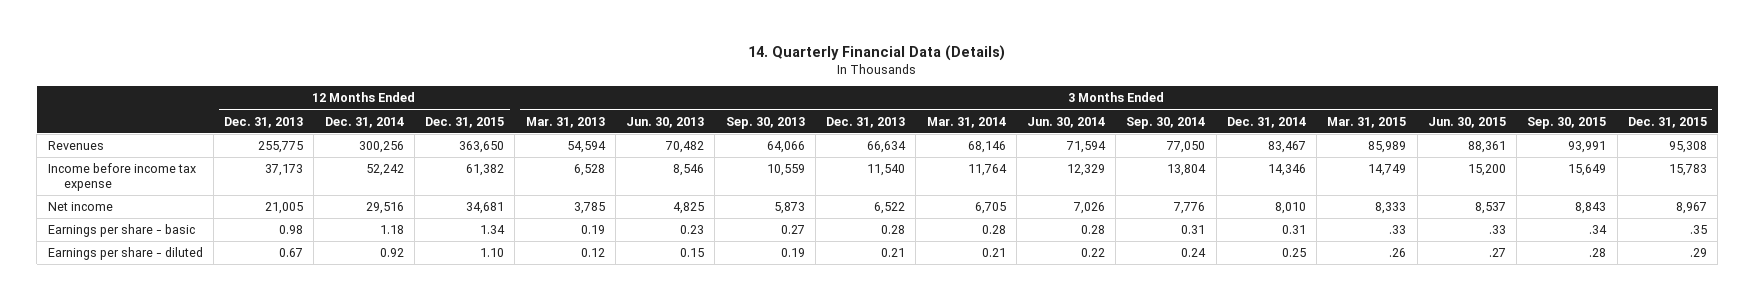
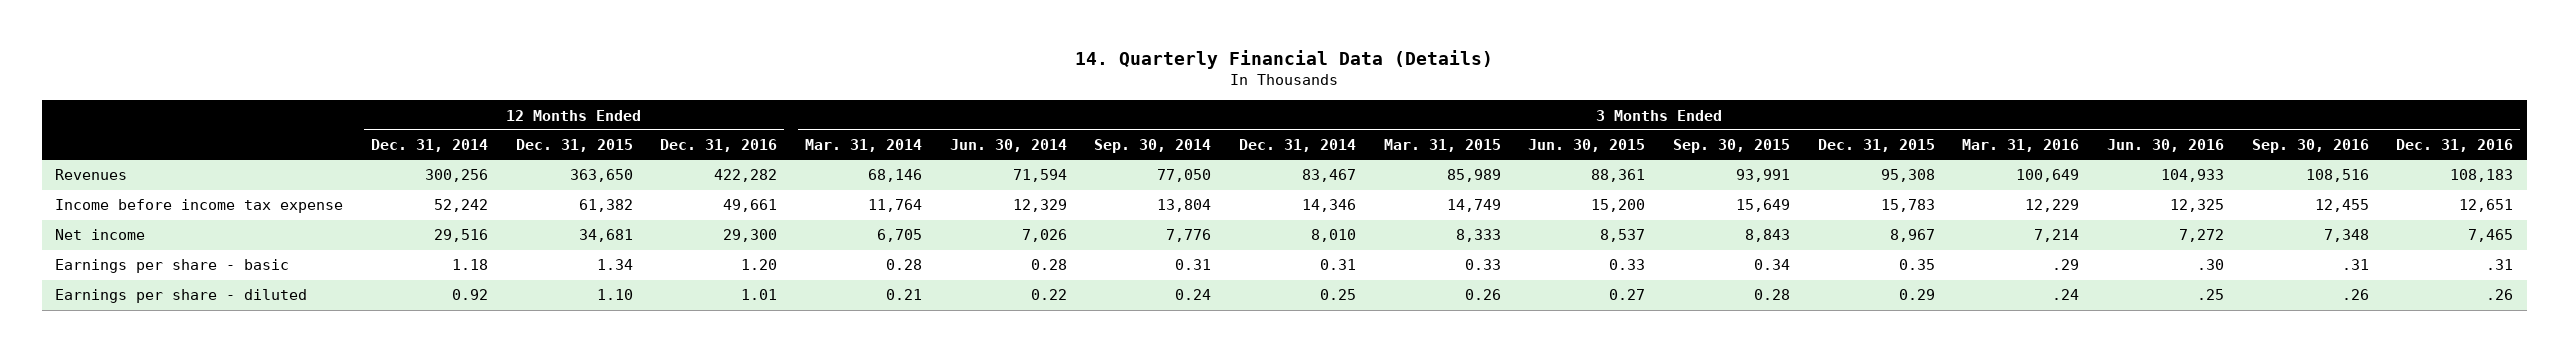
- | 12 Months Ended Dec. 31, 2013 | 12 Months Ended Dec. 31, 2014 | 12 Months Ended Dec. 31, 2015 | 3 Months Ended Mar. 31, 2013 | 3 Months Ended Jun. 30, 2013 | 3 Months Ended Sep. 30, 2013 | 3 Months Ended Dec. 31, 2013 | 3 Months Ended Mar. 31, 2014 | 3 Months Ended Jun. 30, 2014 | 3 Months Ended Sep. 30, 2014 | 3 Months Ended Dec. 31, 2014 | 3 Months Ended Mar. 31, 2015 | 3 Months Ended Jun. 30, 2015 | 3 Months Ended Sep. 30, 2015 | 3 Months Ended Dec. 31, 2015
+ | 12 Months Ended Dec. 31, 2014 | 12 Months Ended Dec. 31, 2015 | 12 Months Ended Dec. 31, 2016 | 3 Months Ended Mar. 31, 2014 | 3 Months Ended Jun. 30, 2014 | 3 Months Ended Sep. 30, 2014 | 3 Months Ended Dec. 31, 2014 | 3 Months Ended Mar. 31, 2015 | 3 Months Ended Jun. 30, 2015 | 3 Months Ended Sep. 30, 2015 | 3 Months Ended Dec. 31, 2015 | 3 Months Ended Mar. 31, 2016 | 3 Months Ended Jun. 30, 2016 | 3 Months Ended Sep. 30, 2016 | 3 Months Ended Dec. 31, 2016
- Earnings per share - basic | 0.98 | 1.18 | 1.34 | 0.19 | 0.23 | 0.27 | 0.28 | 0.28 | 0.28 | 0.31 | 0.31 | .33 | .33 | .34 | .35
- Earnings per share - diluted | 0.67 | 0.92 | 1.10 | 0.12 | 0.15 | 0.19 | 0.21 | 0.21 | 0.22 | 0.24 | 0.25 | .26 | .27 | .28 | .29
+ Earnings per share - basic | 1.18 | 1.34 | 1.20 | 0.28 | 0.28 | 0.31 | 0.31 | 0.33 | 0.33 | 0.34 | 0.35 | .29 | .30 | .31 | .31
+ Earnings per share - diluted | 0.92 | 1.10 | 1.01 | 0.21 | 0.22 | 0.24 | 0.25 | 0.26 | 0.27 | 0.28 | 0.29 | .24 | .25 | .26 | .26

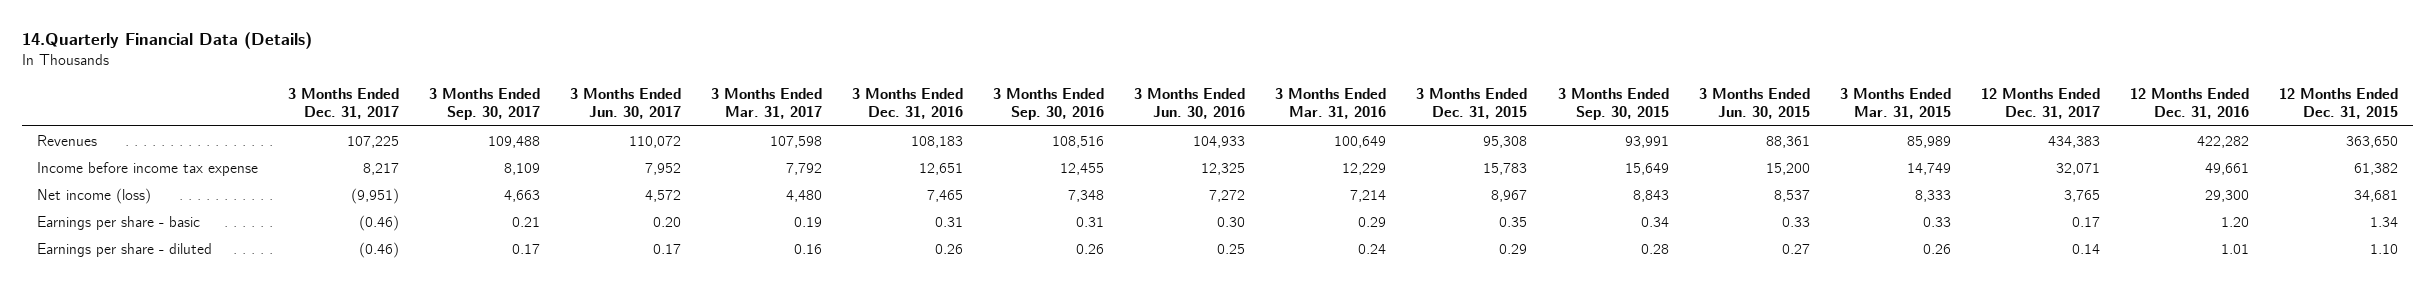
- 14. Quarterly Financial Data (Details)
+ 14.Quarterly Financial Data (Details)
- | 12 Months Ended Dec. 31, 2014 | 12 Months Ended Dec. 31, 2015 | 12 Months Ended Dec. 31, 2016 | 3 Months Ended Mar. 31, 2014 | 3 Months Ended Jun. 30, 2014 | 3 Months Ended Sep. 30, 2014 | 3 Months Ended Dec. 31, 2014 | 3 Months Ended Mar. 31, 2015 | 3 Months Ended Jun. 30, 2015 | 3 Months Ended Sep. 30, 2015 | 3 Months Ended Dec. 31, 2015 | 3 Months Ended Mar. 31, 2016 | 3 Months Ended Jun. 30, 2016 | 3 Months Ended Sep. 30, 2016 | 3 Months Ended Dec. 31, 2016
+ | 3 Months Ended Dec. 31, 2017 | 3 Months Ended Sep. 30, 2017 | 3 Months Ended Jun. 30, 2017 | 3 Months Ended Mar. 31, 2017 | 3 Months Ended Dec. 31, 2016 | 3 Months Ended Sep. 30, 2016 | 3 Months Ended Jun. 30, 2016 | 3 Months Ended Mar. 31, 2016 | 3 Months Ended Dec. 31, 2015 | 3 Months Ended Sep. 30, 2015 | 3 Months Ended Jun. 30, 2015 | 3 Months Ended Mar. 31, 2015 | 12 Months Ended Dec. 31, 2017 | 12 Months Ended Dec. 31, 2016 | 12 Months Ended Dec. 31, 2015
- Net income | 29,516 | 34,681 | 29,300 | 6,705 | 7,026 | 7,776 | 8,010 | 8,333 | 8,537 | 8,843 | 8,967 | 7,214 | 7,272 | 7,348 | 7,465
- Earnings per share - basic | 1.18 | 1.34 | 1.20 | 0.28 | 0.28 | 0.31 | 0.31 | 0.33 | 0.33 | 0.34 | 0.35 | .29 | .30 | .31 | .31
- Earnings per share - diluted | 0.92 | 1.10 | 1.01 | 0.21 | 0.22 | 0.24 | 0.25 | 0.26 | 0.27 | 0.28 | 0.29 | .24 | .25 | .26 | .26
+ Net income (loss) | (9,951) | 4,663 | 4,572 | 4,480 | 7,465 | 7,348 | 7,272 | 7,214 | 8,967 | 8,843 | 8,537 | 8,333 | 3,765 | 29,300 | 34,681
+ Earnings per share - basic | (0.46) | 0.21 | 0.20 | 0.19 | 0.31 | 0.31 | 0.30 | 0.29 | 0.35 | 0.34 | 0.33 | 0.33 | 0.17 | 1.20 | 1.34
+ Earnings per share - diluted | (0.46) | 0.17 | 0.17 | 0.16 | 0.26 | 0.26 | 0.25 | 0.24 | 0.29 | 0.28 | 0.27 | 0.26 | 0.14 | 1.01 | 1.10

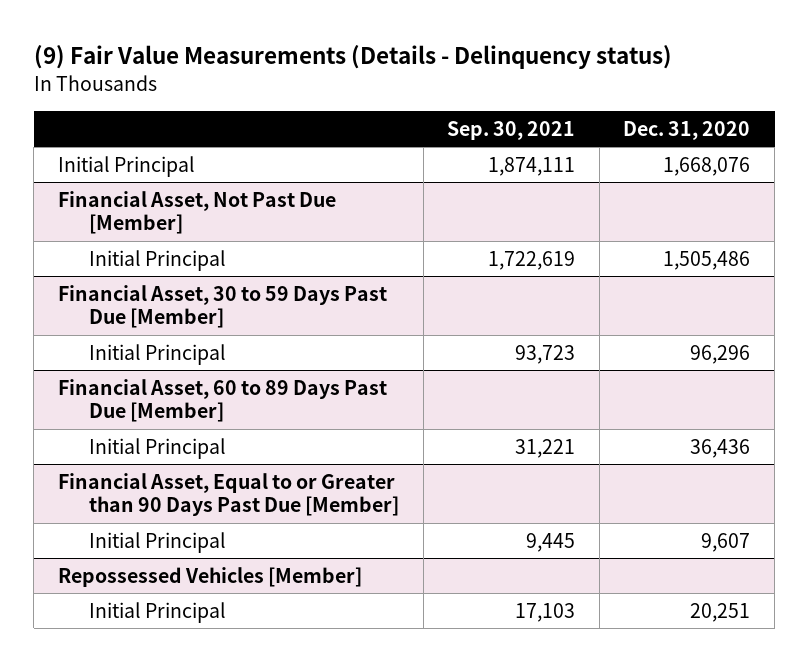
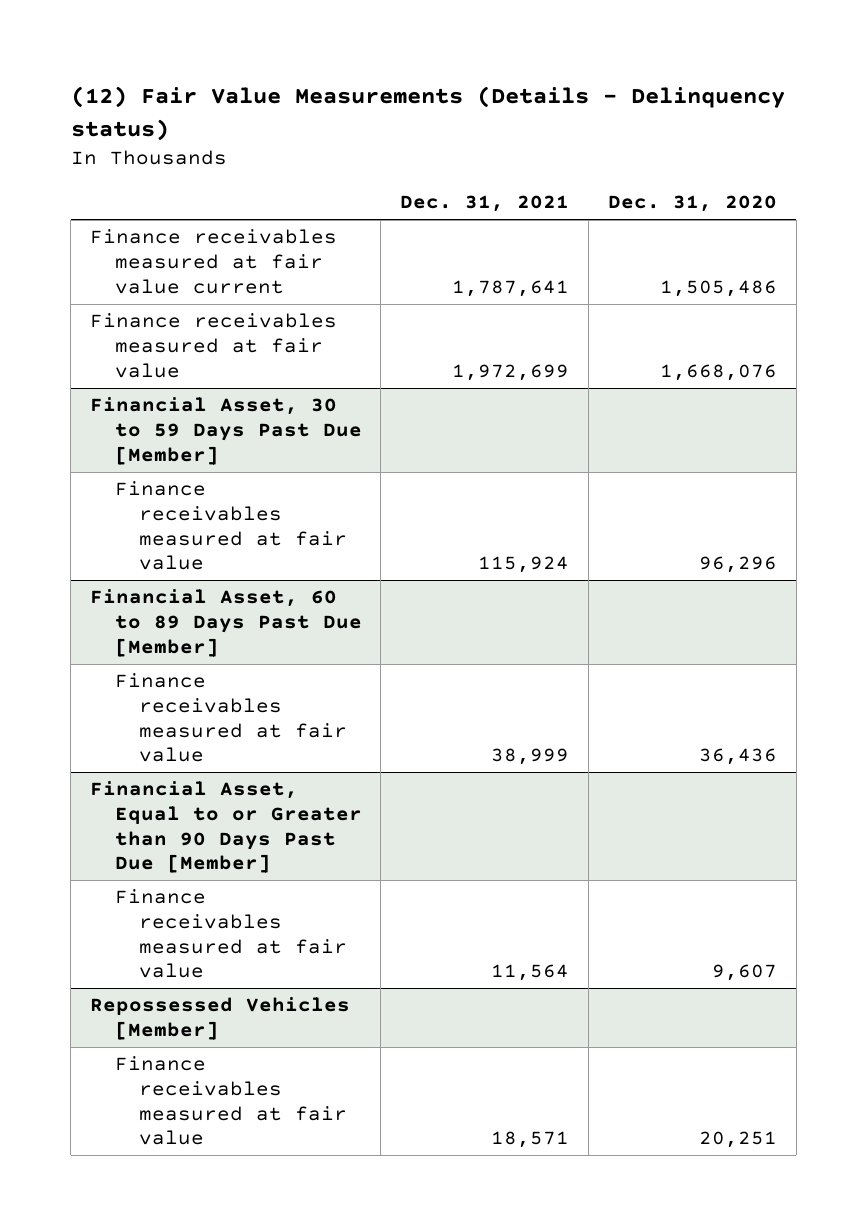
- (9) Fair Value Measurements (Details - Delinquency status)
+ (12) Fair Value Measurements (Details - Delinquency status)
- | Sep. 30, 2021 | Dec. 31, 2020
+ | Dec. 31, 2021 | Dec. 31, 2020
- Initial Principal | 1,874,111 | 1,668,076
- Financial Asset, Not Past Due [Member]
- Initial Principal | 1,722,619 | 1,505,486
+ Finance receivables measured at fair value current | 1,787,641 | 1,505,486
+ Finance receivables measured at fair value | 1,972,699 | 1,668,076
@ Financial Asset, 30 to 59 Days Past Due [Member]
- Initial Principal | 93,723 | 96,296
+ Finance receivables measured at fair value | 115,924 | 96,296
@ Financial Asset, 60 to 89 Days Past Due [Member]
- Initial Principal | 31,221 | 36,436
+ Finance receivables measured at fair value | 38,999 | 36,436
@ Financial Asset, Equal to or Greater than 90 Days Past Due [Member]
- Initial Principal | 9,445 | 9,607
+ Finance receivables measured at fair value | 11,564 | 9,607
@ Repossessed Vehicles [Member]
- Initial Principal | 17,103 | 20,251
+ Finance receivables measured at fair value | 18,571 | 20,251

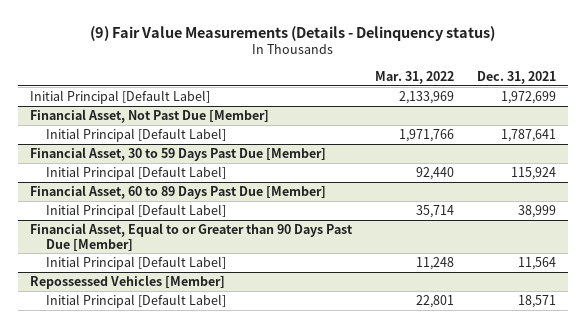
- (12) Fair Value Measurements (Details - Delinquency status)
+ (9) Fair Value Measurements (Details - Delinquency status)
- | Dec. 31, 2021 | Dec. 31, 2020
+ | Mar. 31, 2022 | Dec. 31, 2021
- Finance receivables measured at fair value current | 1,787,641 | 1,505,486
- Finance receivables measured at fair value | 1,972,699 | 1,668,076
+ Initial Principal [Default Label] | 2,133,969 | 1,972,699
+ Financial Asset, Not Past Due [Member]
+ Initial Principal [Default Label] | 1,971,766 | 1,787,641
@ Financial Asset, 30 to 59 Days Past Due [Member]
- Finance receivables measured at fair value | 115,924 | 96,296
+ Initial Principal [Default Label] | 92,440 | 115,924
@ Financial Asset, 60 to 89 Days Past Due [Member]
- Finance receivables measured at fair value | 38,999 | 36,436
+ Initial Principal [Default Label] | 35,714 | 38,999
@ Financial Asset, Equal to or Greater than 90 Days Past Due [Member]
- Finance receivables measured at fair value | 11,564 | 9,607
+ Initial Principal [Default Label] | 11,248 | 11,564
@ Repossessed Vehicles [Member]
- Finance receivables measured at fair value | 18,571 | 20,251
+ Initial Principal [Default Label] | 22,801 | 18,571

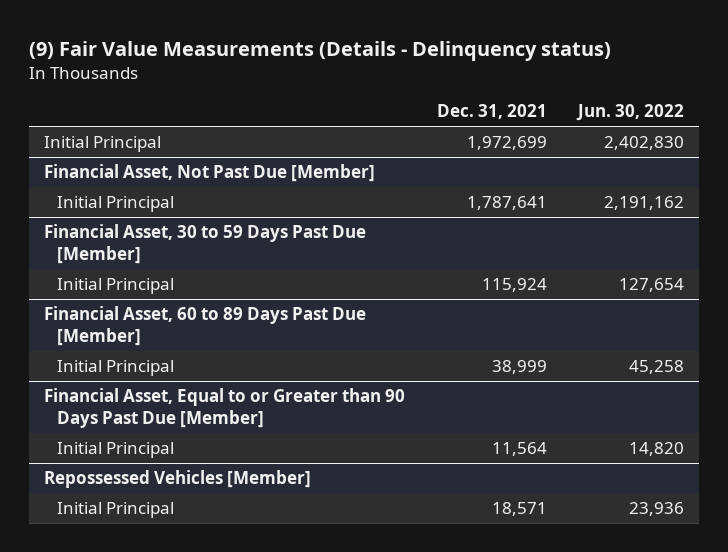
- | Mar. 31, 2022 | Dec. 31, 2021
+ | Dec. 31, 2021 | Jun. 30, 2022
- Initial Principal [Default Label] | 2,133,969 | 1,972,699
+ Initial Principal | 1,972,699 | 2,402,830
@ Financial Asset, Not Past Due [Member]
- Initial Principal [Default Label] | 1,971,766 | 1,787,641
+ Initial Principal | 1,787,641 | 2,191,162
@ Financial Asset, 30 to 59 Days Past Due [Member]
- Initial Principal [Default Label] | 92,440 | 115,924
+ Initial Principal | 115,924 | 127,654
@ Financial Asset, 60 to 89 Days Past Due [Member]
- Initial Principal [Default Label] | 35,714 | 38,999
+ Initial Principal | 38,999 | 45,258
@ Financial Asset, Equal to or Greater than 90 Days Past Due [Member]
- Initial Principal [Default Label] | 11,248 | 11,564
+ Initial Principal | 11,564 | 14,820
@ Repossessed Vehicles [Member]
- Initial Principal [Default Label] | 22,801 | 18,571
+ Initial Principal | 18,571 | 23,936

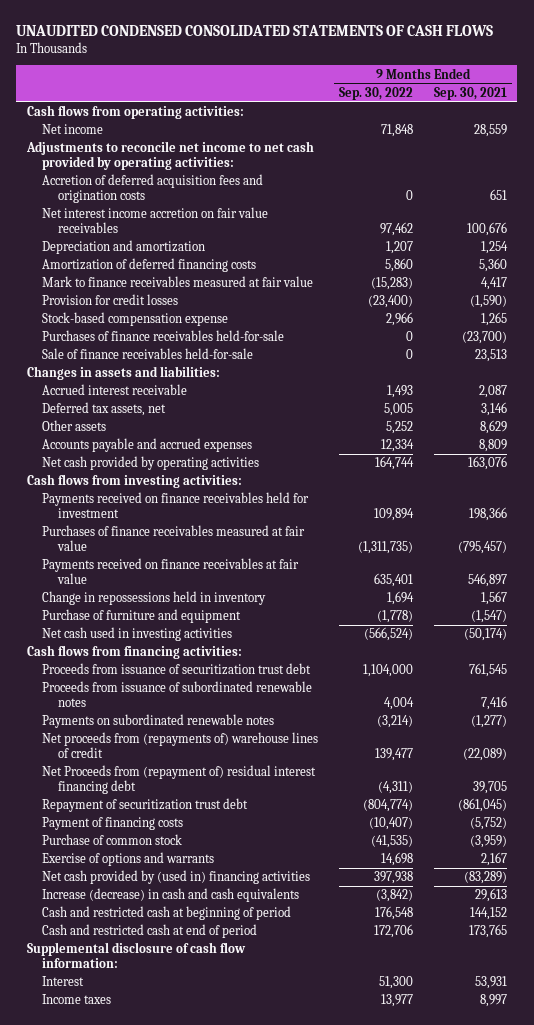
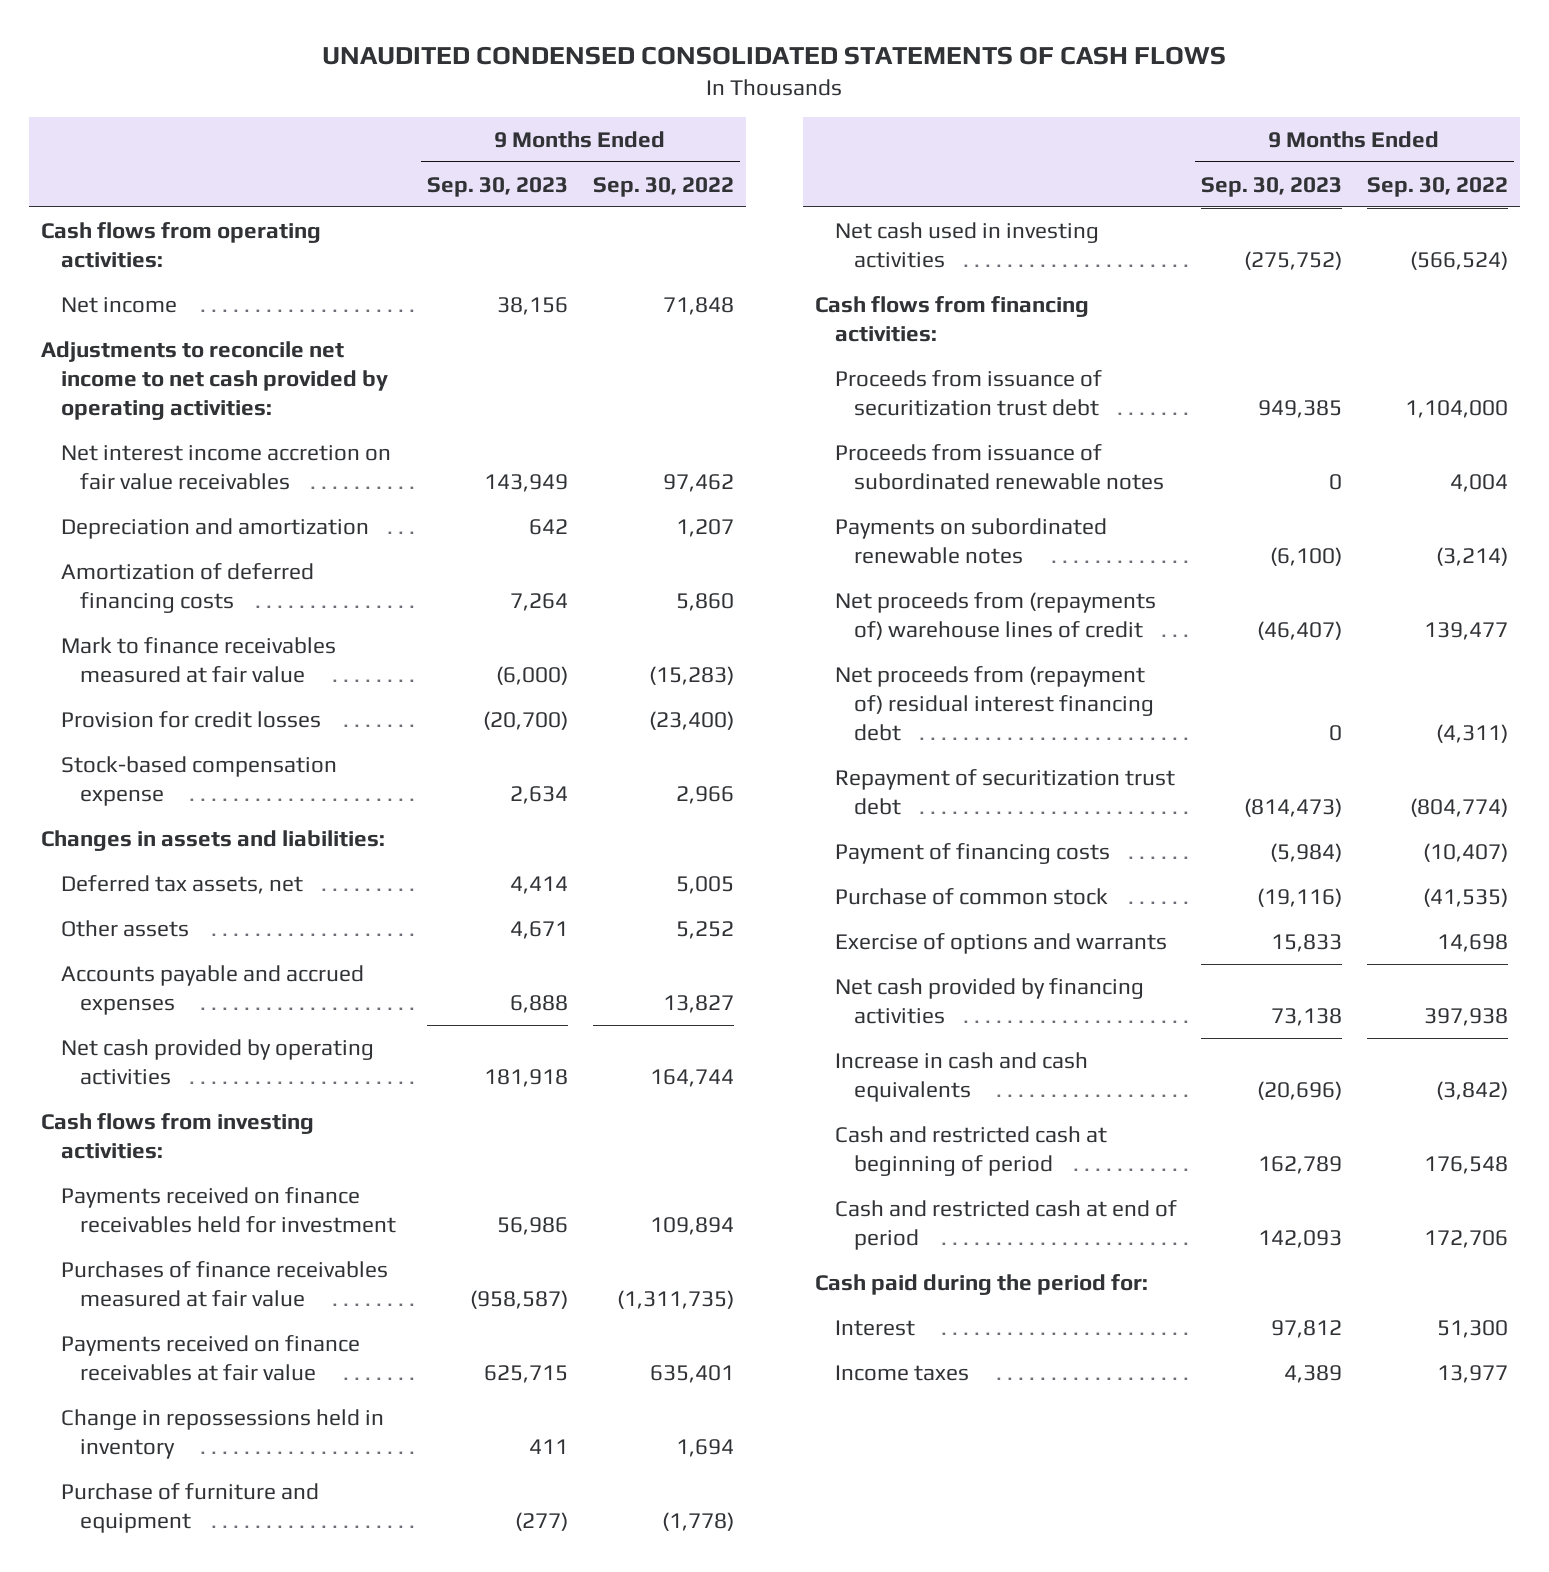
- | 9 Months Ended Sep. 30, 2022 | 9 Months Ended Sep. 30, 2021
+ | 9 Months Ended Sep. 30, 2023 | 9 Months Ended Sep. 30, 2022
- Accretion of deferred acquisition fees and origination costs | 0 | 651
- Purchases of finance receivables held-for-sale | 0 | (23,700)
- Sale of finance receivables held-for-sale | 0 | 23,513
- Accrued interest receivable | 1,493 | 2,087
- Accounts payable and accrued expenses | 12,334 | 8,809
+ Accounts payable and accrued expenses | 6,888 | 13,827
- Net Proceeds from (repayment of) residual interest financing debt | (4,311) | 39,705
+ Net proceeds from (repayment of) residual interest financing debt | 0 | (4,311)
- Net cash provided by (used in) financing activities | 397,938 | (83,289)
- Increase (decrease) in cash and cash equivalents | (3,842) | 29,613
+ Net cash provided by financing activities | 73,138 | 397,938
+ Increase in cash and cash equivalents | (20,696) | (3,842)
- Supplemental disclosure of cash flow information:
+ Cash paid during the period for:

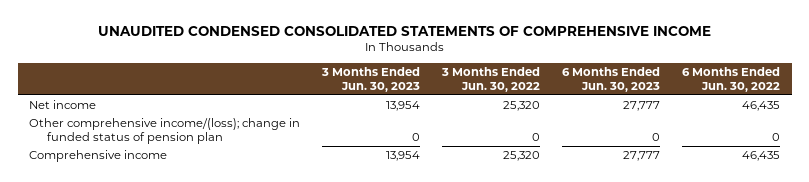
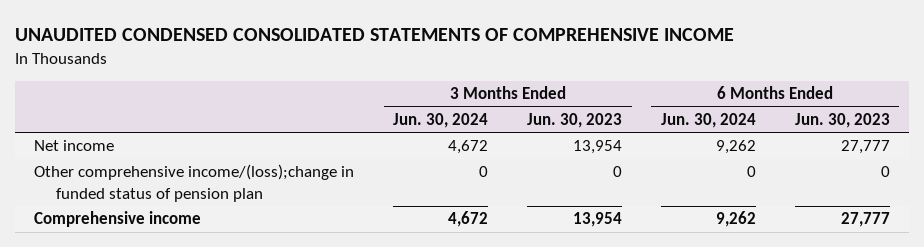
- | 3 Months Ended Jun. 30, 2023 | 3 Months Ended Jun. 30, 2022 | 6 Months Ended Jun. 30, 2023 | 6 Months Ended Jun. 30, 2022
+ | 3 Months Ended Jun. 30, 2024 | 3 Months Ended Jun. 30, 2023 | 6 Months Ended Jun. 30, 2024 | 6 Months Ended Jun. 30, 2023
- Other comprehensive income/(loss); change in funded status of pension plan | 0 | 0 | 0 | 0
+ Other comprehensive income/(loss);change in funded status of pension plan | 0 | 0 | 0 | 0

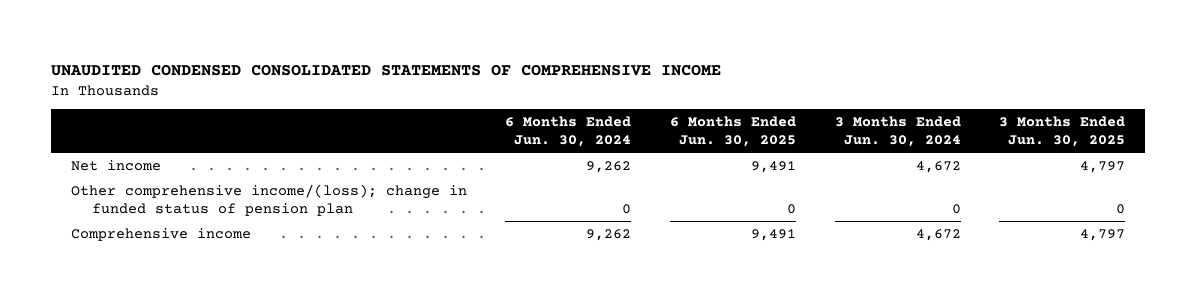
- | 3 Months Ended Jun. 30, 2024 | 3 Months Ended Jun. 30, 2023 | 6 Months Ended Jun. 30, 2024 | 6 Months Ended Jun. 30, 2023
+ | 6 Months Ended Jun. 30, 2024 | 6 Months Ended Jun. 30, 2025 | 3 Months Ended Jun. 30, 2024 | 3 Months Ended Jun. 30, 2025
- Other comprehensive income/(loss);change in funded status of pension plan | 0 | 0 | 0 | 0
+ Other comprehensive income/(loss); change in funded status of pension plan | 0 | 0 | 0 | 0

